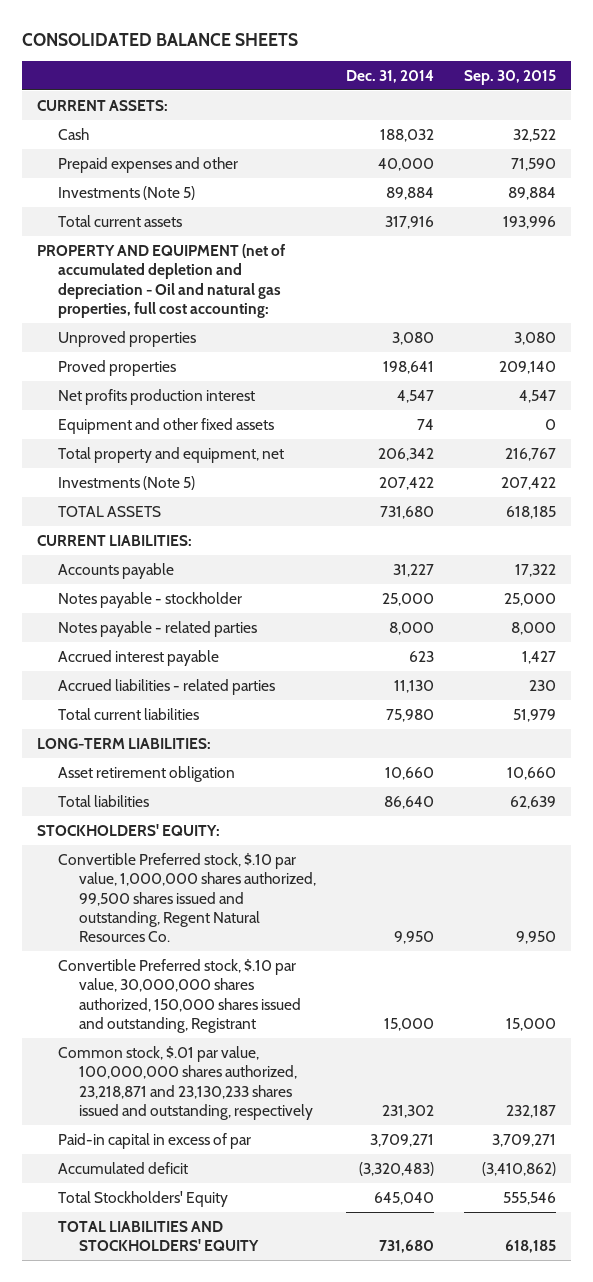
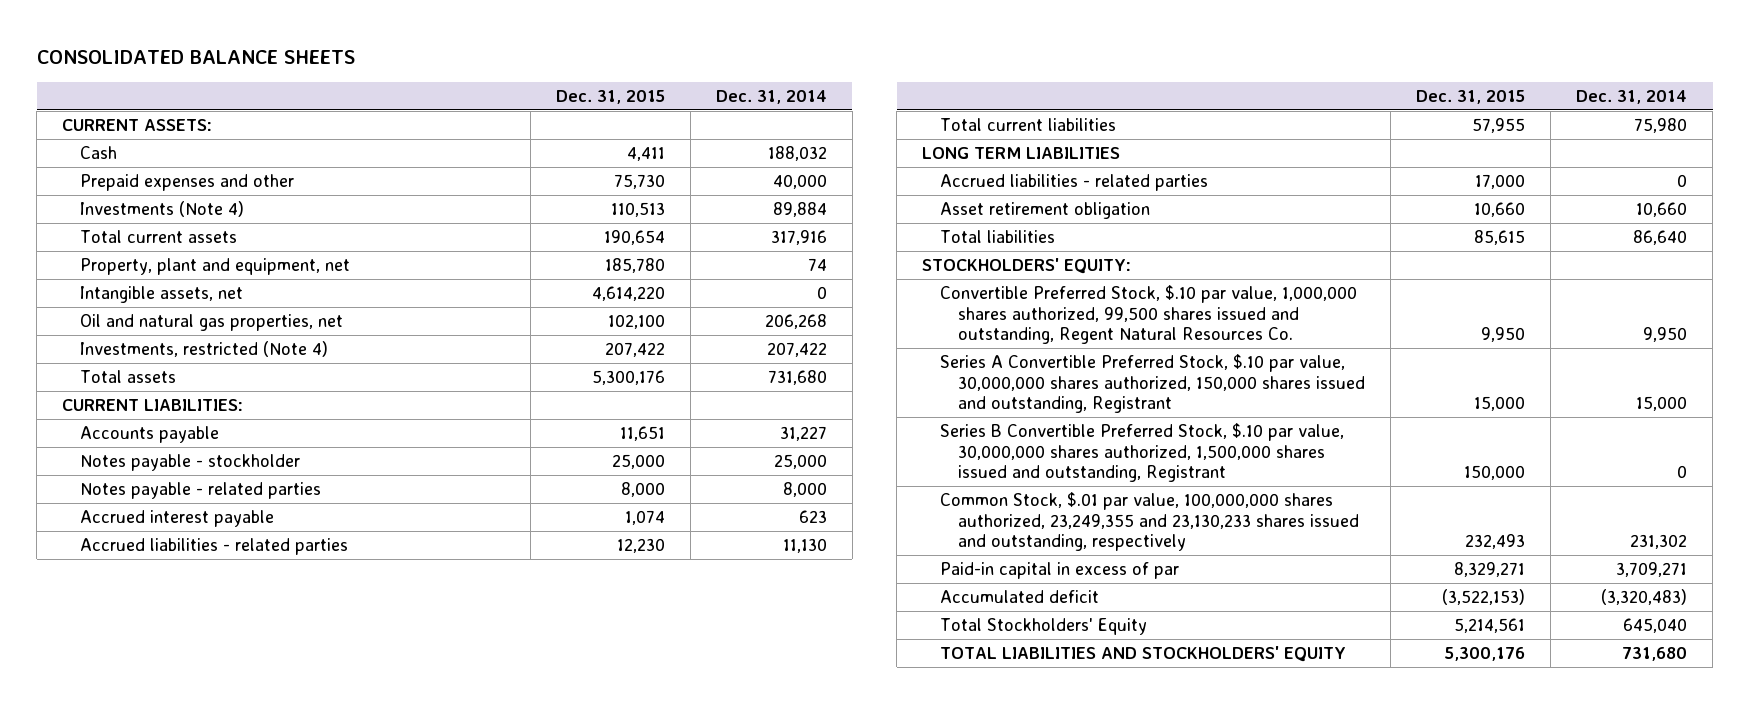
- | Dec. 31, 2014 | Sep. 30, 2015
+ | Dec. 31, 2015 | Dec. 31, 2014
- Investments (Note 5) | 89,884 | 89,884
+ Investments (Note 4) | 110,513 | 89,884
- PROPERTY AND EQUIPMENT (net of accumulated depletion and depreciation - Oil and natural gas properties, full cost accounting:
- Unproved properties | 3,080 | 3,080
- Proved properties | 198,641 | 209,140
- Net profits production interest | 4,547 | 4,547
- Equipment and other fixed assets | 74 | 0
- Total property and equipment, net | 206,342 | 216,767
- Investments (Note 5) | 207,422 | 207,422
- TOTAL ASSETS | 731,680 | 618,185
+ Property, plant and equipment, net | 185,780 | 74
+ Intangible assets, net | 4,614,220 | 0
+ Oil and natural gas properties, net | 102,100 | 206,268
+ Investments, restricted (Note 4) | 207,422 | 207,422
+ Total assets | 5,300,176 | 731,680
- LONG-TERM LIABILITIES:
+ LONG TERM LIABILITIES
+ Accrued liabilities - related parties | 17,000 | 0
- Convertible Preferred stock, $.10 par value, 1,000,000 shares authorized, 99,500 shares issued and outstanding, Regent Natural Resources Co. | 9,950 | 9,950
- Convertible Preferred stock, $.10 par value, 30,000,000 shares authorized, 150,000 shares issued and outstanding, Registrant | 15,000 | 15,000
- Common stock, $.01 par value, 100,000,000 shares authorized, 23,218,871 and 23,130,233 shares issued and outstanding, respectively | 231,302 | 232,187
+ Convertible Preferred Stock, $.10 par value, 1,000,000 shares authorized, 99,500 shares issued and outstanding, Regent Natural Resources Co. | 9,950 | 9,950
+ Series A Convertible Preferred Stock, $.10 par value, 30,000,000 shares authorized, 150,000 shares issued and outstanding, Registrant | 15,000 | 15,000
+ Series B Convertible Preferred Stock, $.10 par value, 30,000,000 shares authorized, 1,500,000 shares issued and outstanding, Registrant | 150,000 | 0
+ Common Stock, $.01 par value, 100,000,000 shares authorized, 23,249,355 and 23,130,233 shares issued and outstanding, respectively | 232,493 | 231,302

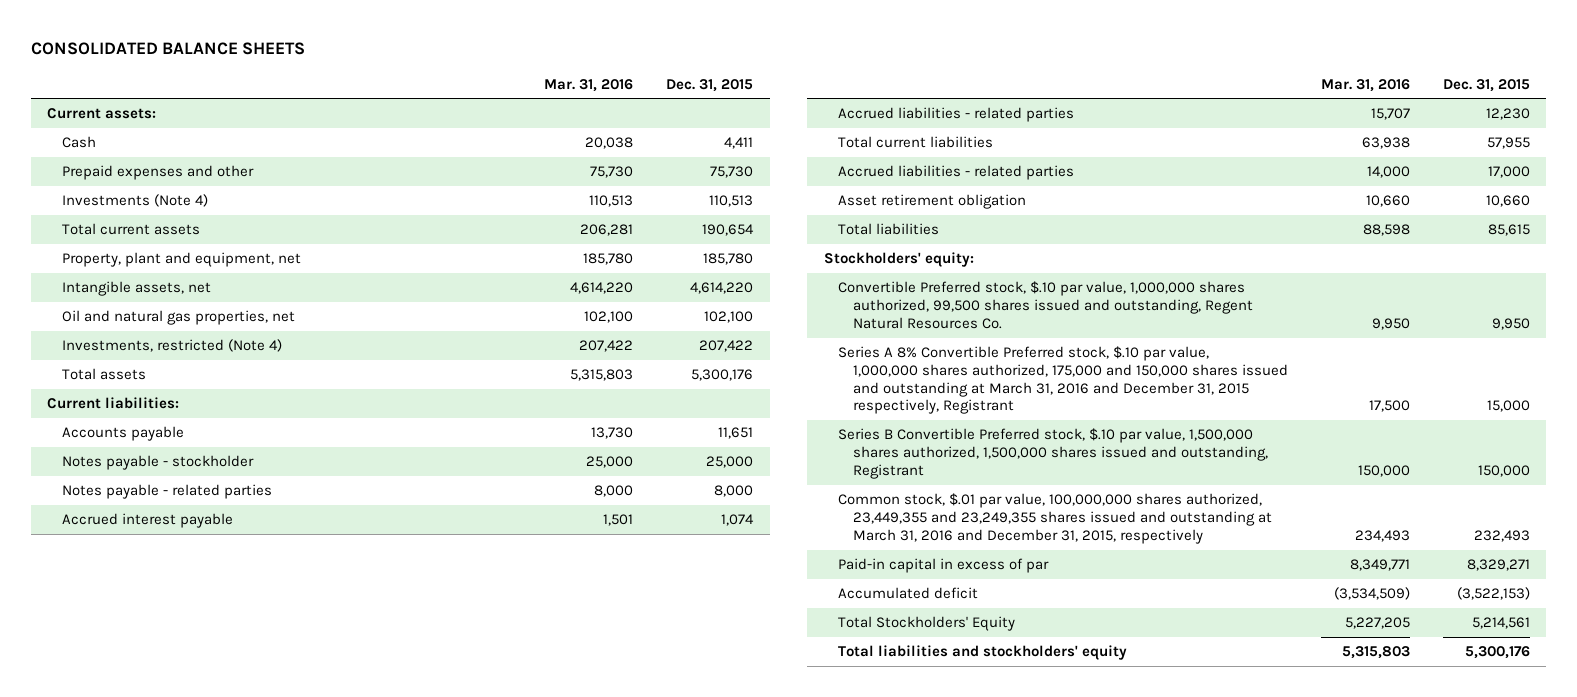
- | Dec. 31, 2015 | Dec. 31, 2014
+ | Mar. 31, 2016 | Dec. 31, 2015
- CURRENT ASSETS:
+ Current assets:
- CURRENT LIABILITIES:
+ Current liabilities:
- LONG TERM LIABILITIES
- STOCKHOLDERS' EQUITY:
- Convertible Preferred Stock, $.10 par value, 1,000,000 shares authorized, 99,500 shares issued and outstanding, Regent Natural Resources Co. | 9,950 | 9,950
- Series A Convertible Preferred Stock, $.10 par value, 30,000,000 shares authorized, 150,000 shares issued and outstanding, Registrant | 15,000 | 15,000
- Series B Convertible Preferred Stock, $.10 par value, 30,000,000 shares authorized, 1,500,000 shares issued and outstanding, Registrant | 150,000 | 0
- Common Stock, $.01 par value, 100,000,000 shares authorized, 23,249,355 and 23,130,233 shares issued and outstanding, respectively | 232,493 | 231,302
+ Stockholders' equity:
+ Convertible Preferred stock, $.10 par value, 1,000,000 shares authorized, 99,500 shares issued and outstanding, Regent Natural Resources Co. | 9,950 | 9,950
+ Series A 8% Convertible Preferred stock, $.10 par value, 1,000,000 shares authorized, 175,000 and 150,000 shares issued and outstanding at March 31, 2016 and December 31, 2015 respectively, Registrant | 17,500 | 15,000
+ Series B Convertible Preferred stock, $.10 par value, 1,500,000 shares authorized, 1,500,000 shares issued and outstanding, Registrant | 150,000 | 150,000
+ Common stock, $.01 par value, 100,000,000 shares authorized, 23,449,355 and 23,249,355 shares issued and outstanding at March 31, 2016 and December 31, 2015, respectively | 234,493 | 232,493
- TOTAL LIABILITIES AND STOCKHOLDERS' EQUITY | 5,300,176 | 731,680
+ Total liabilities and stockholders' equity | 5,315,803 | 5,300,176

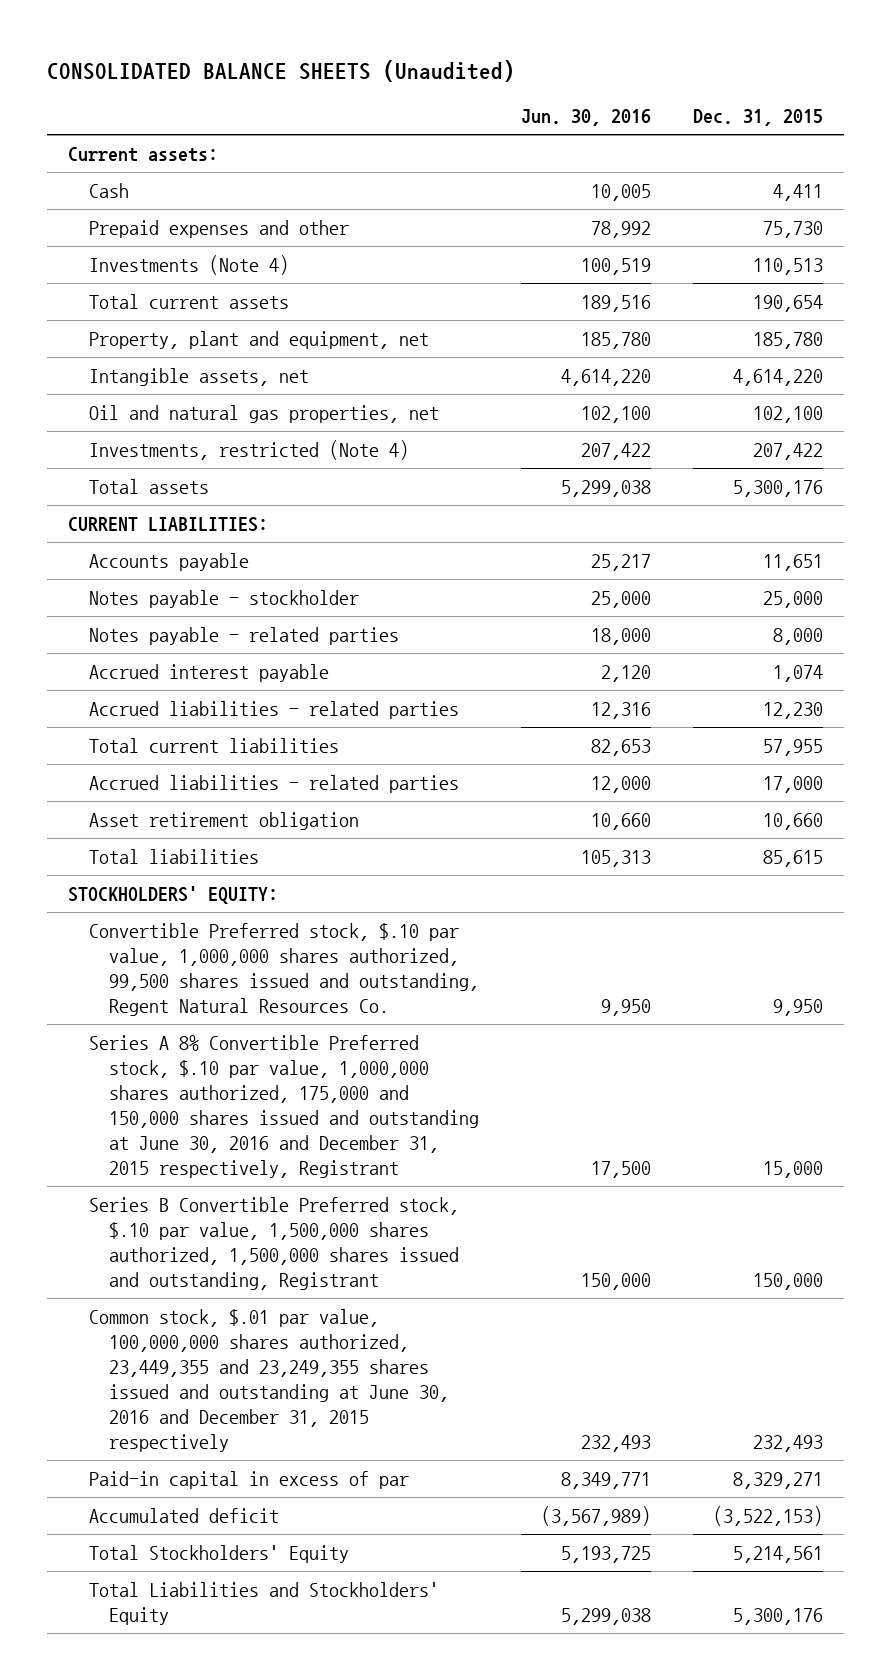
- CONSOLIDATED BALANCE SHEETS
+ CONSOLIDATED BALANCE SHEETS (Unaudited)
- | Mar. 31, 2016 | Dec. 31, 2015
+ | Jun. 30, 2016 | Dec. 31, 2015
- Current liabilities:
+ CURRENT LIABILITIES:
- Stockholders' equity:
+ STOCKHOLDERS' EQUITY:
- Series A 8% Convertible Preferred stock, $.10 par value, 1,000,000 shares authorized, 175,000 and 150,000 shares issued and outstanding at March 31, 2016 and December 31, 2015 respectively, Registrant | 17,500 | 15,000
+ Series A 8% Convertible Preferred stock, $.10 par value, 1,000,000 shares authorized, 175,000 and 150,000 shares issued and outstanding at June 30, 2016 and December 31, 2015 respectively, Registrant | 17,500 | 15,000
- Common stock, $.01 par value, 100,000,000 shares authorized, 23,449,355 and 23,249,355 shares issued and outstanding at March 31, 2016 and December 31, 2015, respectively | 234,493 | 232,493
+ Common stock, $.01 par value, 100,000,000 shares authorized, 23,449,355 and 23,249,355 shares issued and outstanding at June 30, 2016 and December 31, 2015 respectively | 232,493 | 232,493
- Total liabilities and stockholders' equity | 5,315,803 | 5,300,176
+ Total Liabilities and Stockholders' Equity | 5,299,038 | 5,300,176

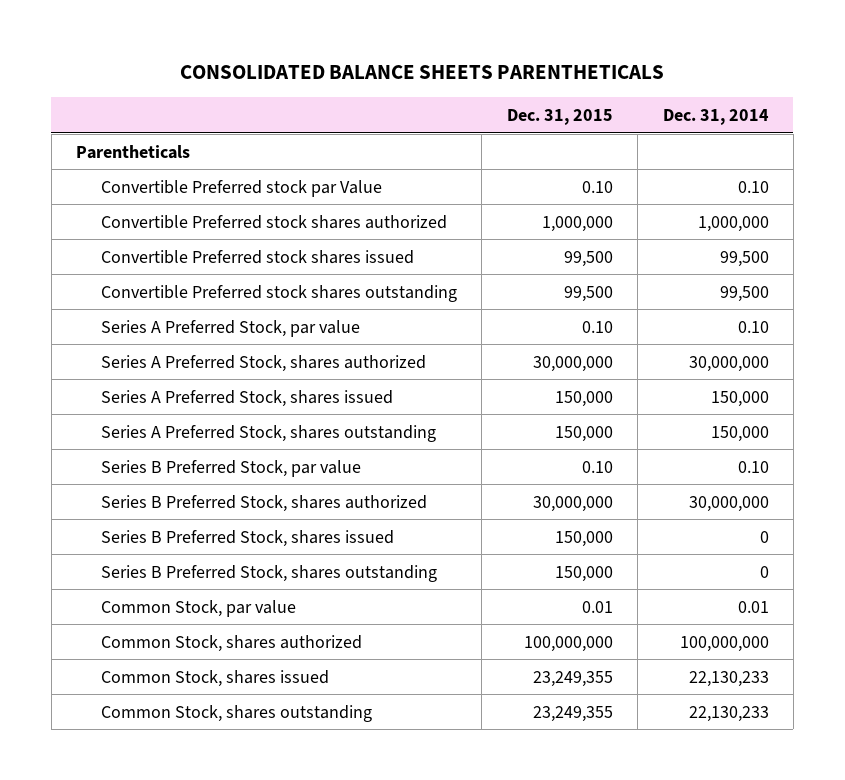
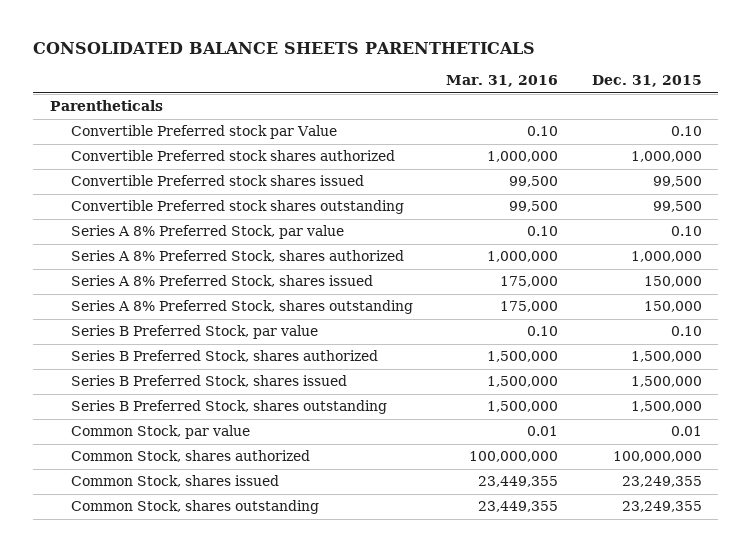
- | Dec. 31, 2015 | Dec. 31, 2014
+ | Mar. 31, 2016 | Dec. 31, 2015
- Series A Preferred Stock, par value | 0.10 | 0.10
- Series A Preferred Stock, shares authorized | 30,000,000 | 30,000,000
- Series A Preferred Stock, shares issued | 150,000 | 150,000
- Series A Preferred Stock, shares outstanding | 150,000 | 150,000
+ Series A 8% Preferred Stock, par value | 0.10 | 0.10
+ Series A 8% Preferred Stock, shares authorized | 1,000,000 | 1,000,000
+ Series A 8% Preferred Stock, shares issued | 175,000 | 150,000
+ Series A 8% Preferred Stock, shares outstanding | 175,000 | 150,000
- Series B Preferred Stock, shares authorized | 30,000,000 | 30,000,000
- Series B Preferred Stock, shares issued | 150,000 | 0
- Series B Preferred Stock, shares outstanding | 150,000 | 0
+ Series B Preferred Stock, shares authorized | 1,500,000 | 1,500,000
+ Series B Preferred Stock, shares issued | 1,500,000 | 1,500,000
+ Series B Preferred Stock, shares outstanding | 1,500,000 | 1,500,000

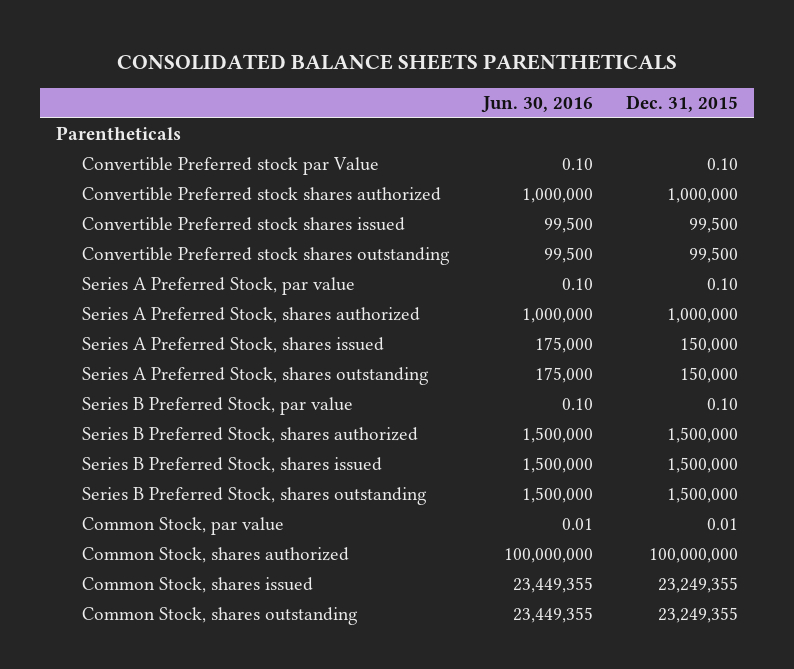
- | Mar. 31, 2016 | Dec. 31, 2015
+ | Jun. 30, 2016 | Dec. 31, 2015
- Series A 8% Preferred Stock, par value | 0.10 | 0.10
- Series A 8% Preferred Stock, shares authorized | 1,000,000 | 1,000,000
- Series A 8% Preferred Stock, shares issued | 175,000 | 150,000
- Series A 8% Preferred Stock, shares outstanding | 175,000 | 150,000
+ Series A Preferred Stock, par value | 0.10 | 0.10
+ Series A Preferred Stock, shares authorized | 1,000,000 | 1,000,000
+ Series A Preferred Stock, shares issued | 175,000 | 150,000
+ Series A Preferred Stock, shares outstanding | 175,000 | 150,000

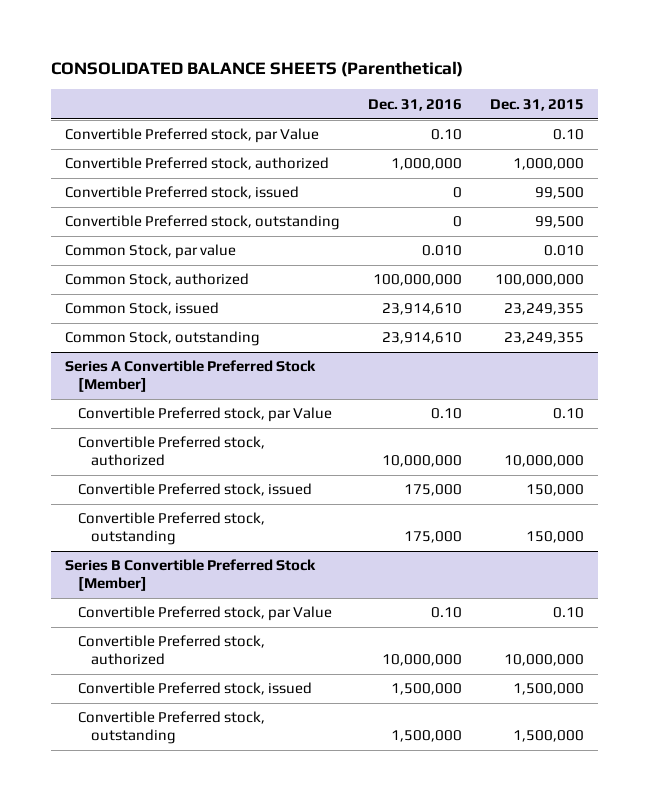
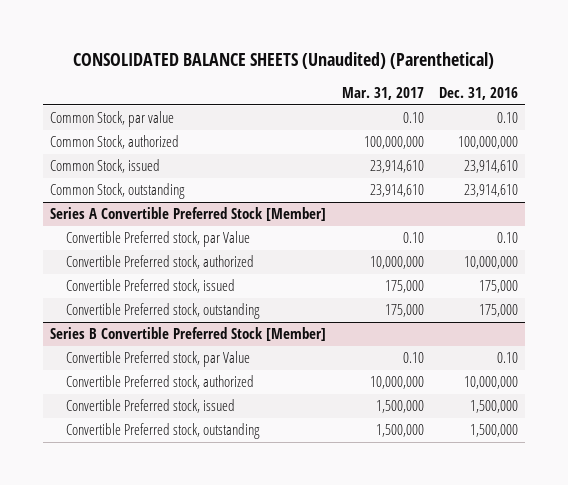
- CONSOLIDATED BALANCE SHEETS (Parenthetical)
+ CONSOLIDATED BALANCE SHEETS (Unaudited) (Parenthetical)
- | Dec. 31, 2016 | Dec. 31, 2015
+ | Mar. 31, 2017 | Dec. 31, 2016
- Convertible Preferred stock, par Value | 0.10 | 0.10
- Convertible Preferred stock, authorized | 1,000,000 | 1,000,000
- Convertible Preferred stock, issued | 0 | 99,500
- Convertible Preferred stock, outstanding | 0 | 99,500
- Common Stock, par value | 0.010 | 0.010
+ Common Stock, par value | 0.10 | 0.10

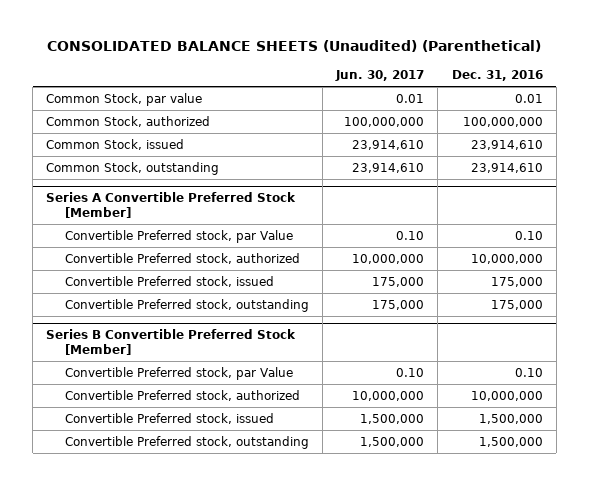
- | Mar. 31, 2017 | Dec. 31, 2016
+ | Jun. 30, 2017 | Dec. 31, 2016
- Common Stock, par value | 0.10 | 0.10
+ Common Stock, par value | 0.01 | 0.01

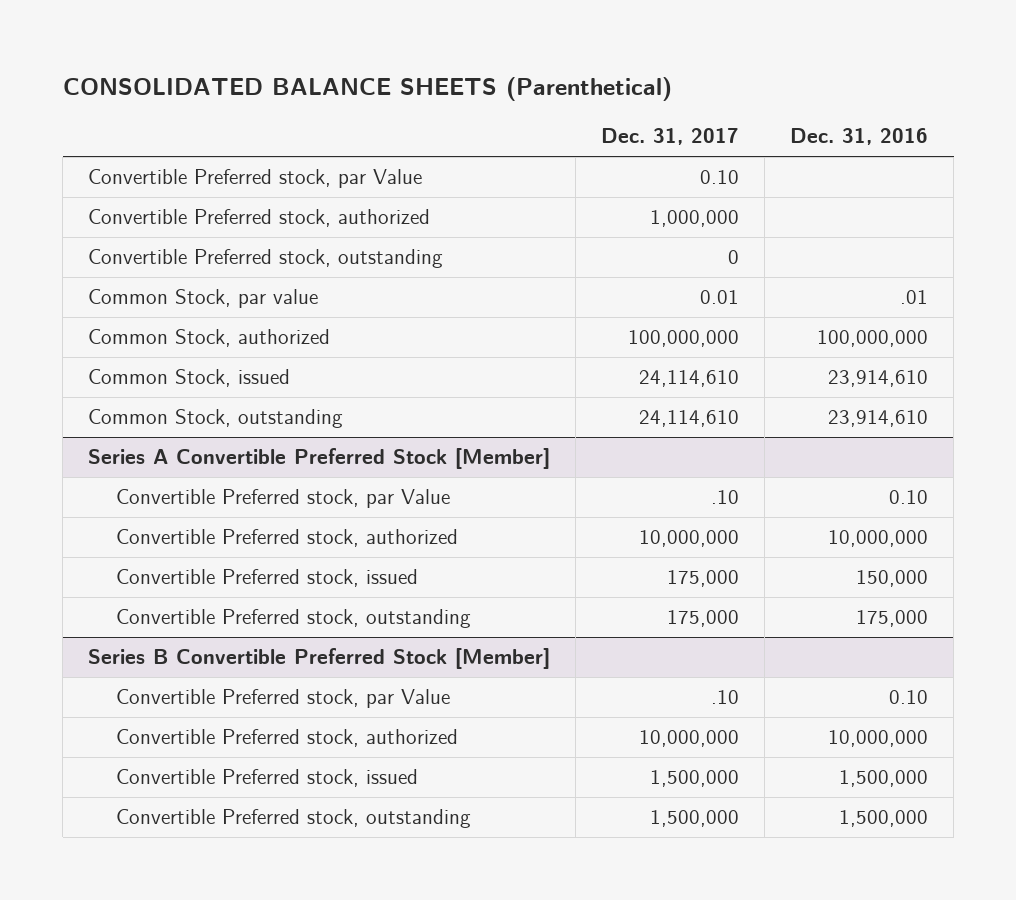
- CONSOLIDATED BALANCE SHEETS (Unaudited) (Parenthetical)
+ CONSOLIDATED BALANCE SHEETS (Parenthetical)
- | Jun. 30, 2017 | Dec. 31, 2016
+ | Dec. 31, 2017 | Dec. 31, 2016
- Common Stock, par value | 0.01 | 0.01
+ Convertible Preferred stock, par Value | 0.10 |
+ Convertible Preferred stock, authorized | 1,000,000 |
+ Convertible Preferred stock, outstanding | 0 |
+ Common Stock, par value | 0.01 | .01
@ Series A Convertible Preferred Stock [Member]
- Convertible Preferred stock, issued | 175,000 | 175,000
+ Convertible Preferred stock, issued | 175,000 | 150,000

